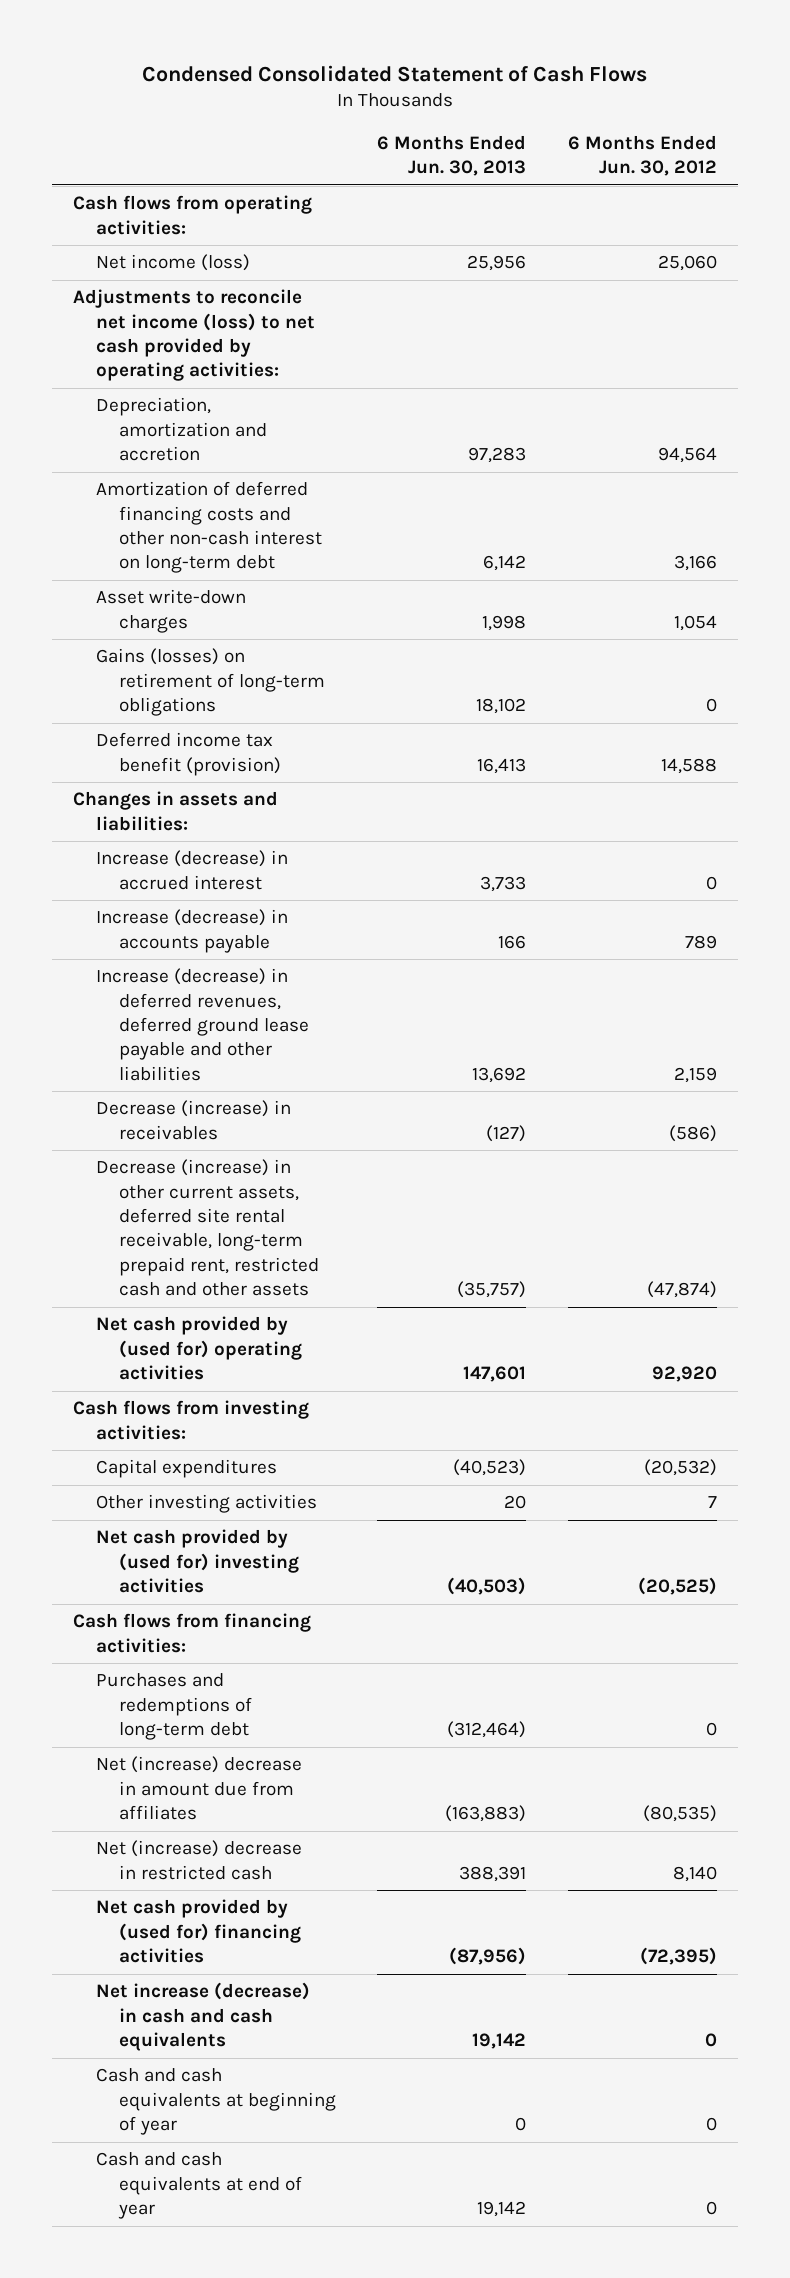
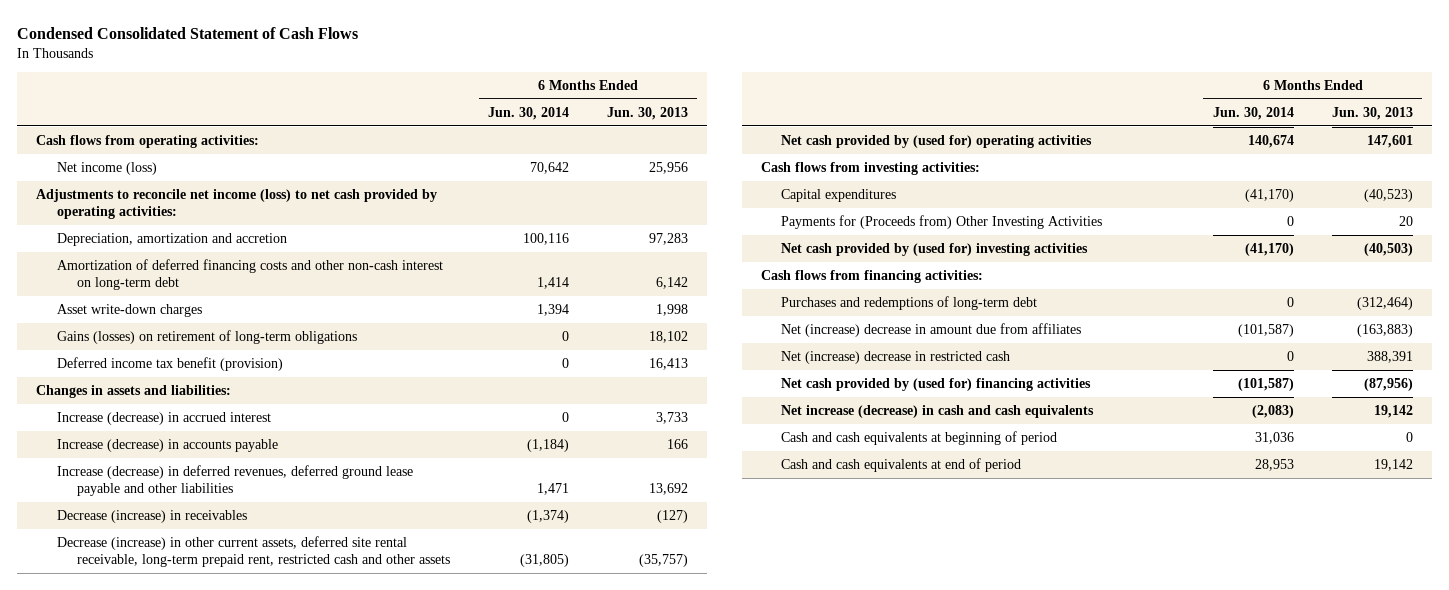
- | 6 Months Ended Jun. 30, 2013 | 6 Months Ended Jun. 30, 2012
+ | 6 Months Ended Jun. 30, 2014 | 6 Months Ended Jun. 30, 2013
- Other investing activities | 20 | 7
+ Payments for (Proceeds from) Other Investing Activities | 0 | 20
- Cash and cash equivalents at beginning of year | 0 | 0
- Cash and cash equivalents at end of year | 19,142 | 0
+ Cash and cash equivalents at beginning of period | 31,036 | 0
+ Cash and cash equivalents at end of period | 28,953 | 19,142

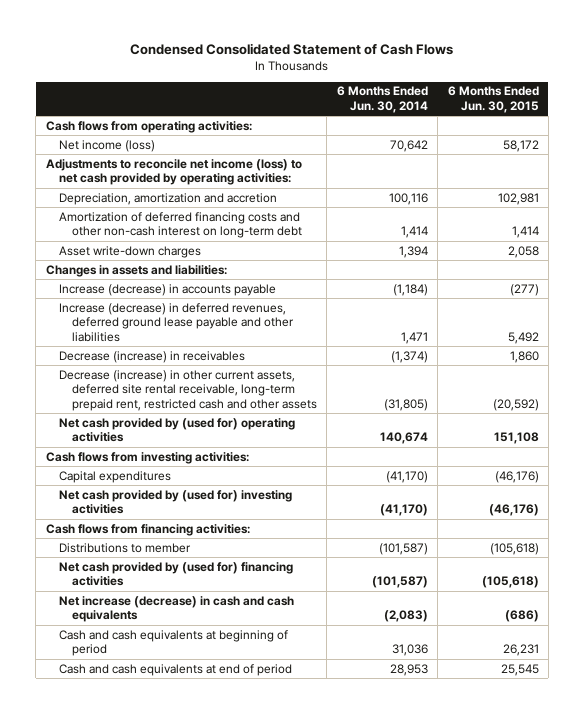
- | 6 Months Ended Jun. 30, 2014 | 6 Months Ended Jun. 30, 2013
+ | 6 Months Ended Jun. 30, 2014 | 6 Months Ended Jun. 30, 2015
- Gains (losses) on retirement of long-term obligations | 0 | 18,102
- Deferred income tax benefit (provision) | 0 | 16,413
- Increase (decrease) in accrued interest | 0 | 3,733
- Payments for (Proceeds from) Other Investing Activities | 0 | 20
- Purchases and redemptions of long-term debt | 0 | (312,464)
- Net (increase) decrease in amount due from affiliates | (101,587) | (163,883)
- Net (increase) decrease in restricted cash | 0 | 388,391
+ Distributions to member | (101,587) | (105,618)

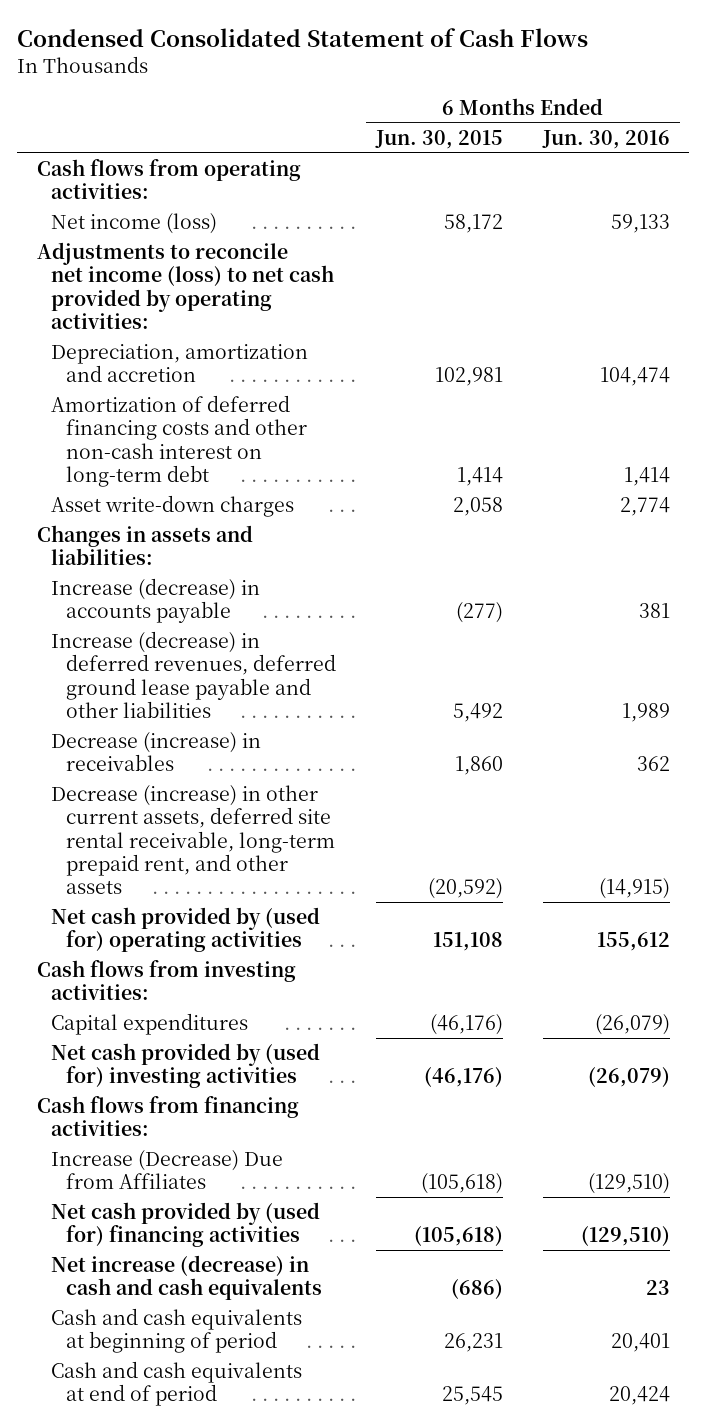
- | 6 Months Ended Jun. 30, 2014 | 6 Months Ended Jun. 30, 2015
+ | 6 Months Ended Jun. 30, 2015 | 6 Months Ended Jun. 30, 2016
- Decrease (increase) in other current assets, deferred site rental receivable, long-term prepaid rent, restricted cash and other assets | (31,805) | (20,592)
+ Decrease (increase) in other current assets, deferred site rental receivable, long-term prepaid rent, and other assets | (20,592) | (14,915)
- Distributions to member | (101,587) | (105,618)
+ Increase (Decrease) Due from Affiliates | (105,618) | (129,510)

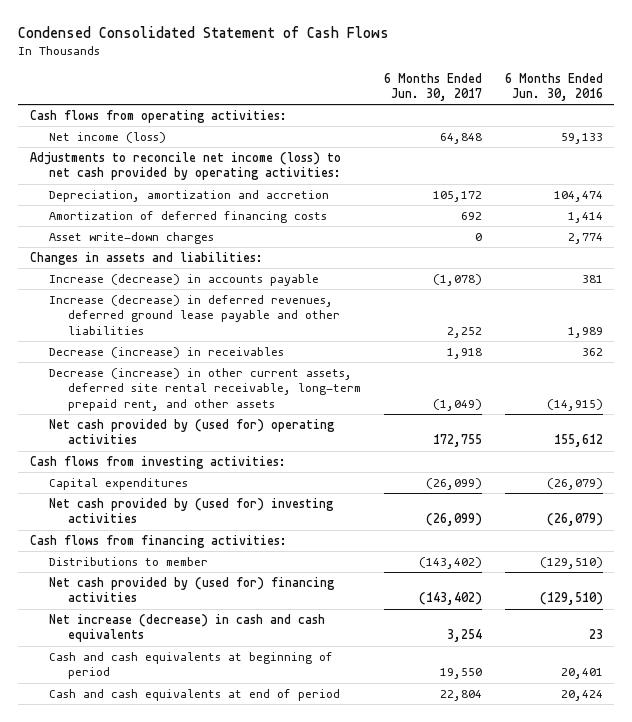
- | 6 Months Ended Jun. 30, 2015 | 6 Months Ended Jun. 30, 2016
+ | 6 Months Ended Jun. 30, 2017 | 6 Months Ended Jun. 30, 2016
- Amortization of deferred financing costs and other non-cash interest on long-term debt | 1,414 | 1,414
+ Amortization of deferred financing costs | 692 | 1,414
- Increase (Decrease) Due from Affiliates | (105,618) | (129,510)
+ Distributions to member | (143,402) | (129,510)

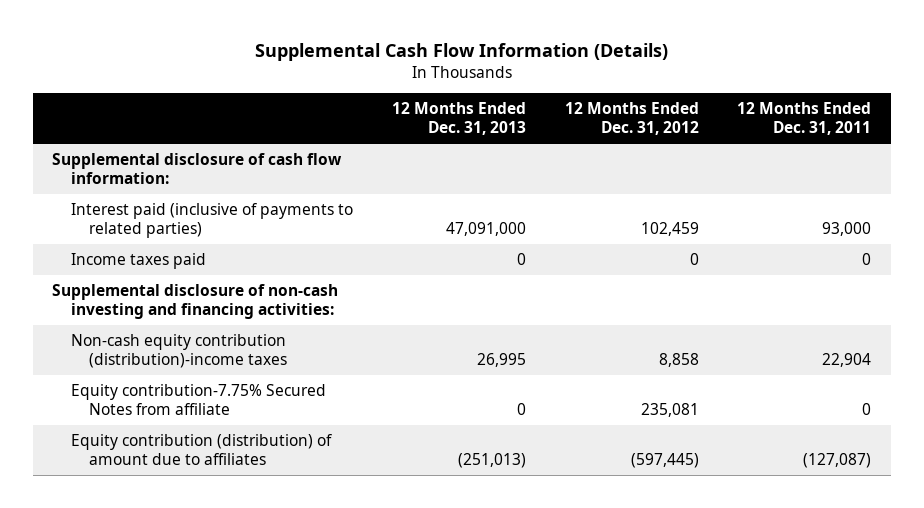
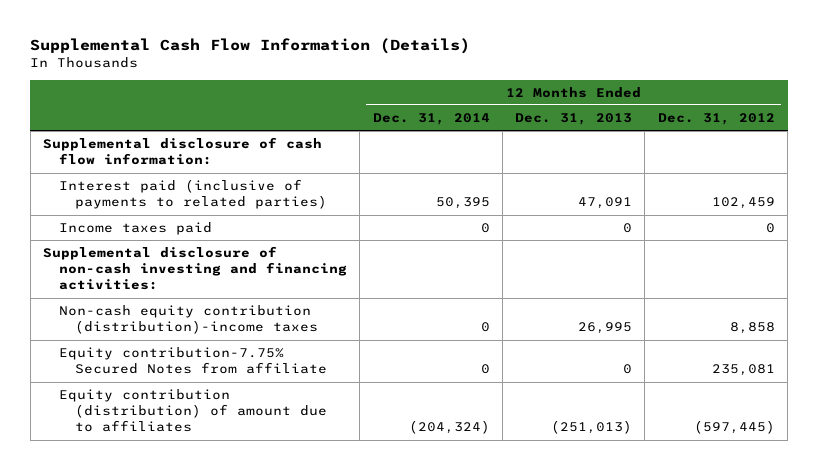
- | 12 Months Ended Dec. 31, 2013 | 12 Months Ended Dec. 31, 2012 | 12 Months Ended Dec. 31, 2011
+ | 12 Months Ended Dec. 31, 2014 | 12 Months Ended Dec. 31, 2013 | 12 Months Ended Dec. 31, 2012
- Interest paid (inclusive of payments to related parties) | 47,091,000 | 102,459 | 93,000
+ Interest paid (inclusive of payments to related parties) | 50,395 | 47,091 | 102,459

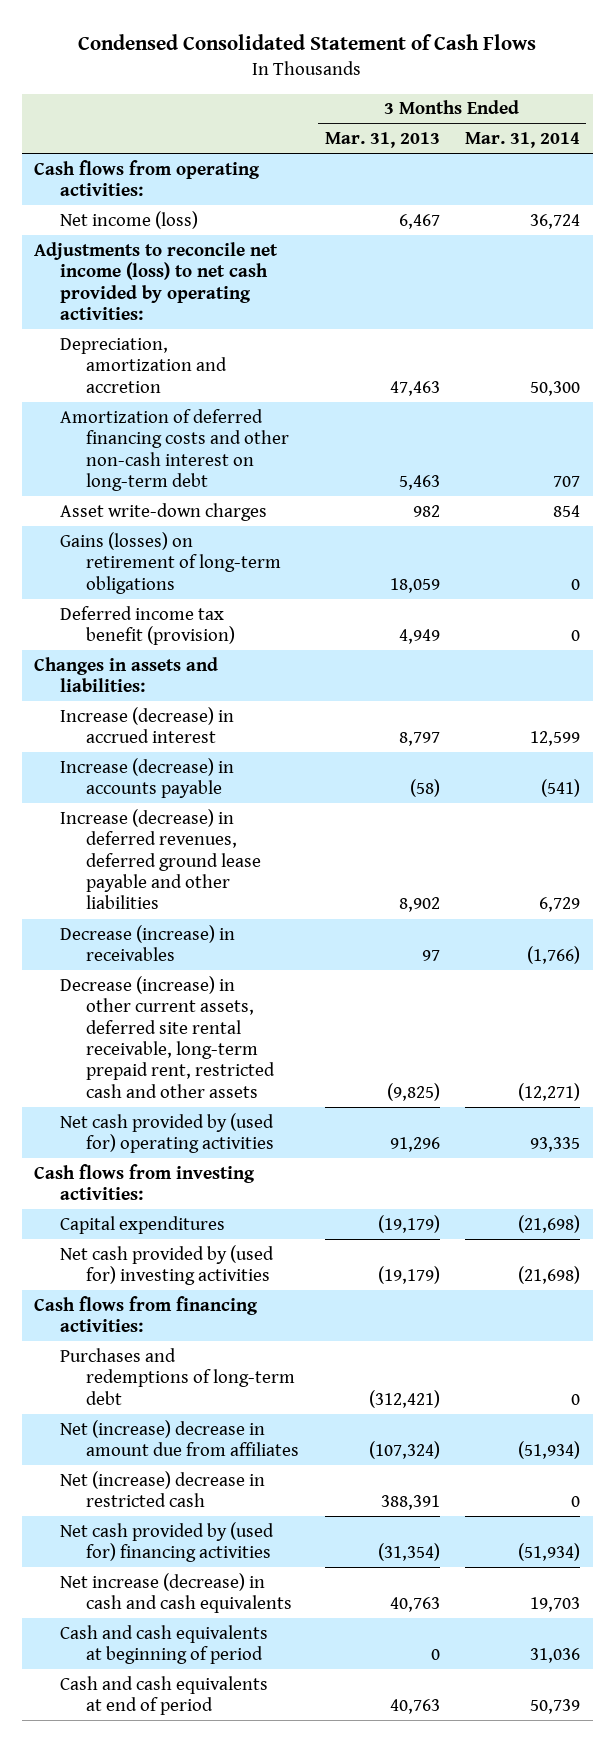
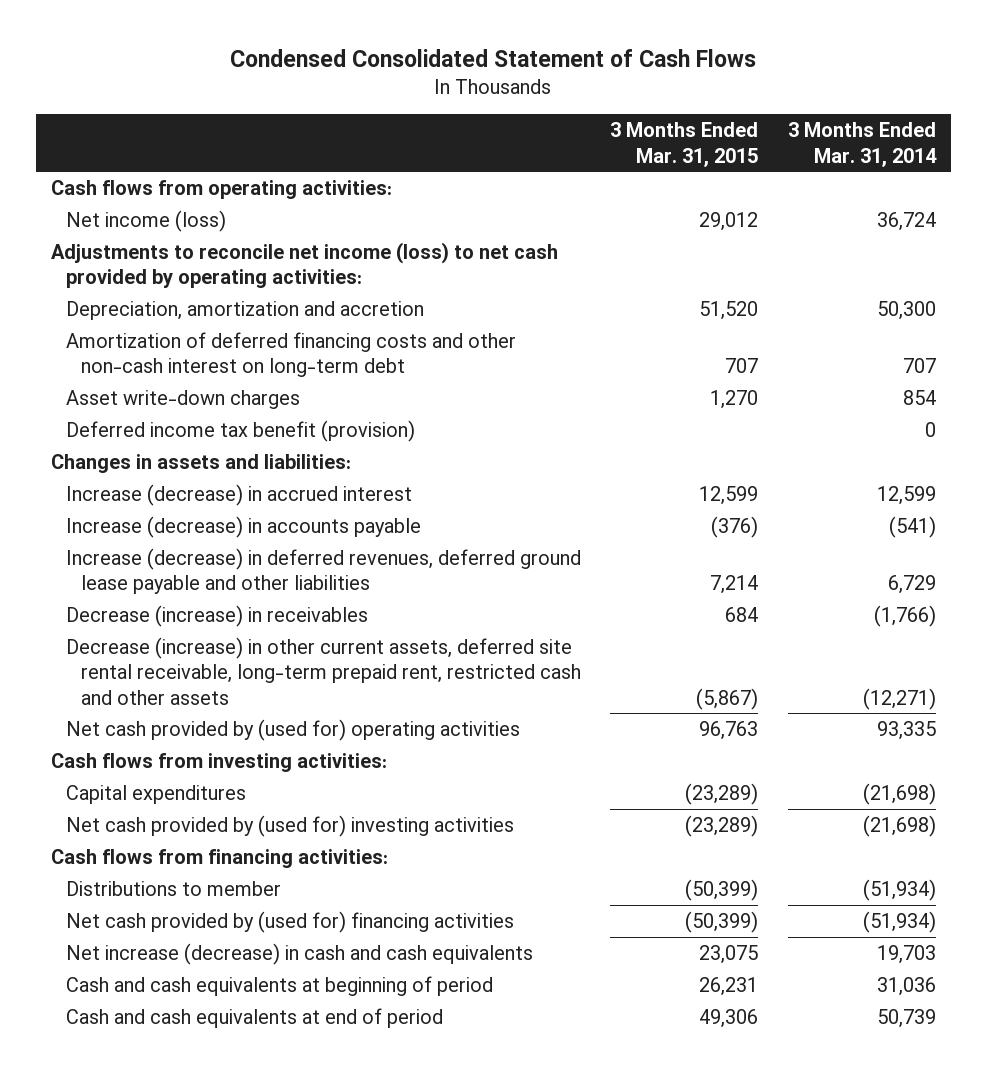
- | 3 Months Ended Mar. 31, 2013 | 3 Months Ended Mar. 31, 2014
+ | 3 Months Ended Mar. 31, 2015 | 3 Months Ended Mar. 31, 2014
- Gains (losses) on retirement of long-term obligations | 18,059 | 0
- Purchases and redemptions of long-term debt | (312,421) | 0
- Net (increase) decrease in amount due from affiliates | (107,324) | (51,934)
- Net (increase) decrease in restricted cash | 388,391 | 0
+ Distributions to member | (50,399) | (51,934)

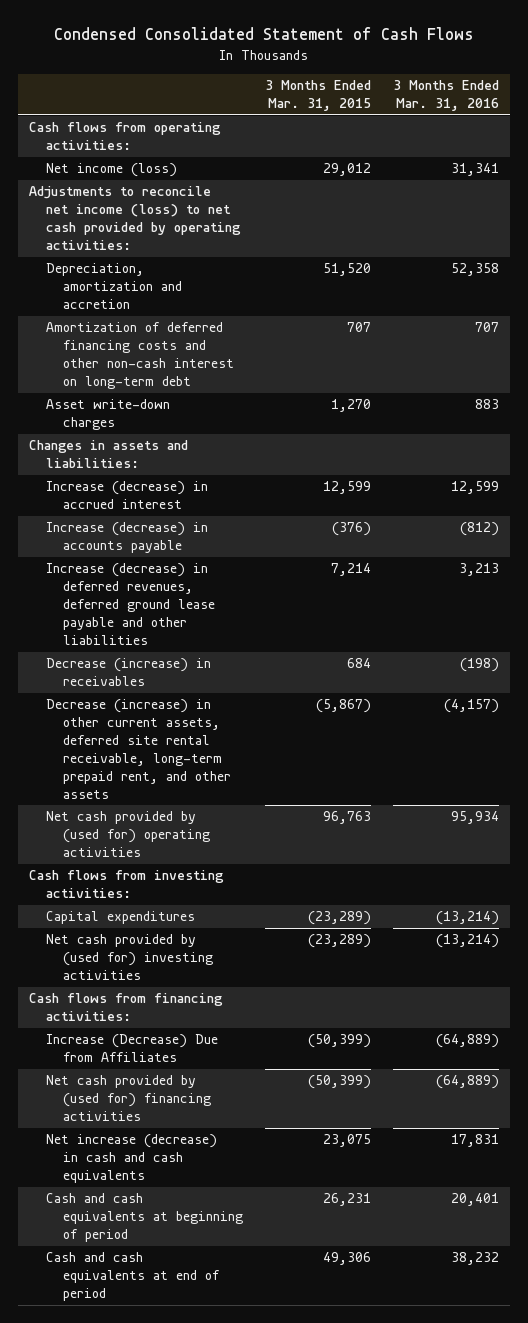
- | 3 Months Ended Mar. 31, 2015 | 3 Months Ended Mar. 31, 2014
+ | 3 Months Ended Mar. 31, 2015 | 3 Months Ended Mar. 31, 2016
- Deferred income tax benefit (provision) | | 0
- Decrease (increase) in other current assets, deferred site rental receivable, long-term prepaid rent, restricted cash and other assets | (5,867) | (12,271)
+ Decrease (increase) in other current assets, deferred site rental receivable, long-term prepaid rent, and other assets | (5,867) | (4,157)
- Distributions to member | (50,399) | (51,934)
+ Increase (Decrease) Due from Affiliates | (50,399) | (64,889)

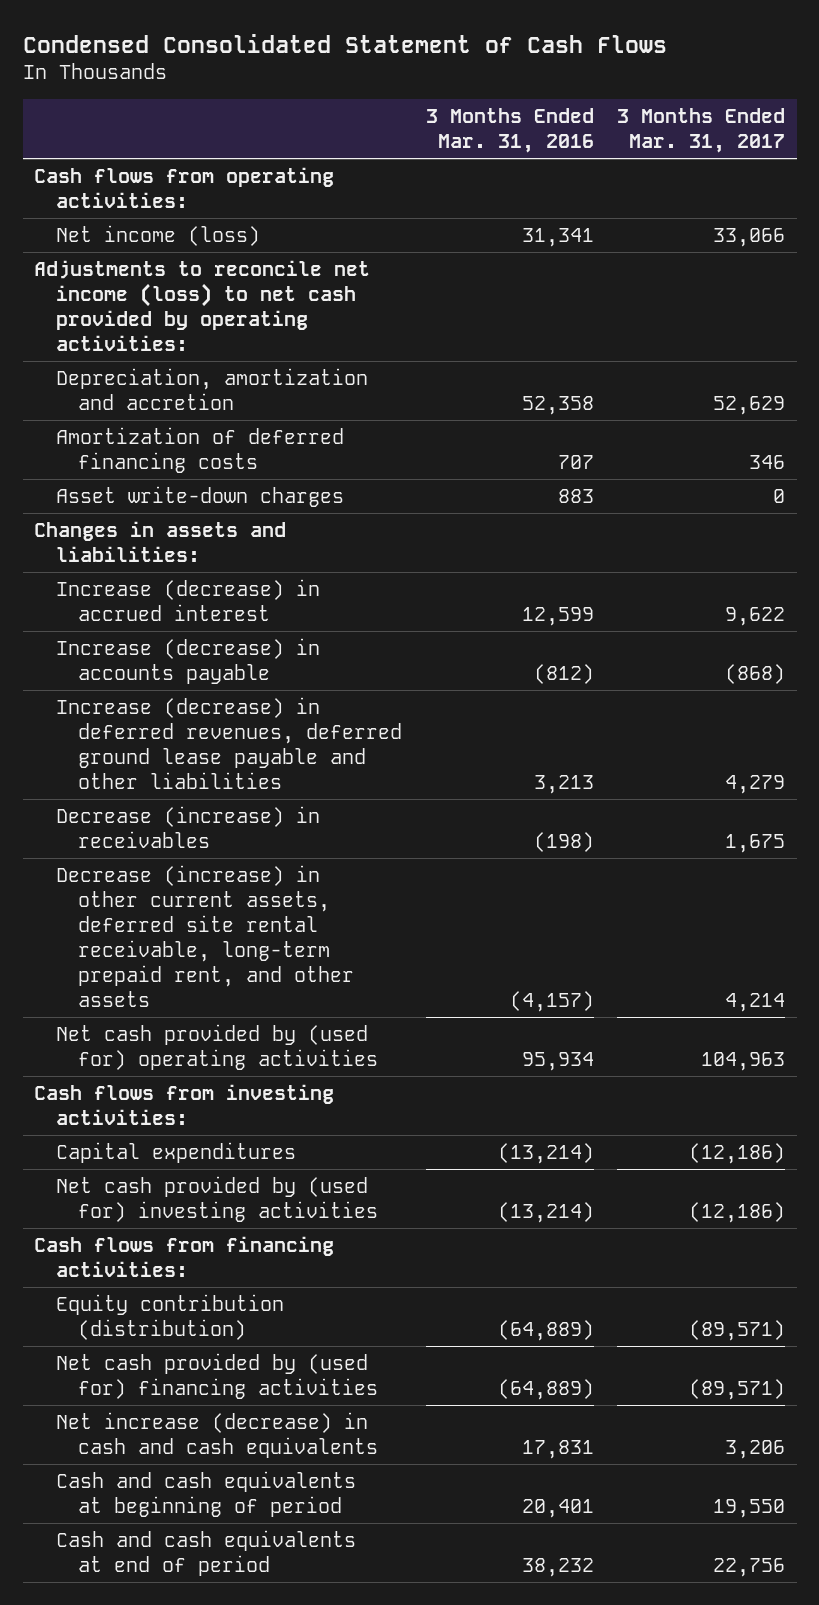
- | 3 Months Ended Mar. 31, 2015 | 3 Months Ended Mar. 31, 2016
+ | 3 Months Ended Mar. 31, 2016 | 3 Months Ended Mar. 31, 2017
- Amortization of deferred financing costs and other non-cash interest on long-term debt | 707 | 707
+ Amortization of deferred financing costs | 707 | 346
- Increase (Decrease) Due from Affiliates | (50,399) | (64,889)
+ Equity contribution (distribution) | (64,889) | (89,571)

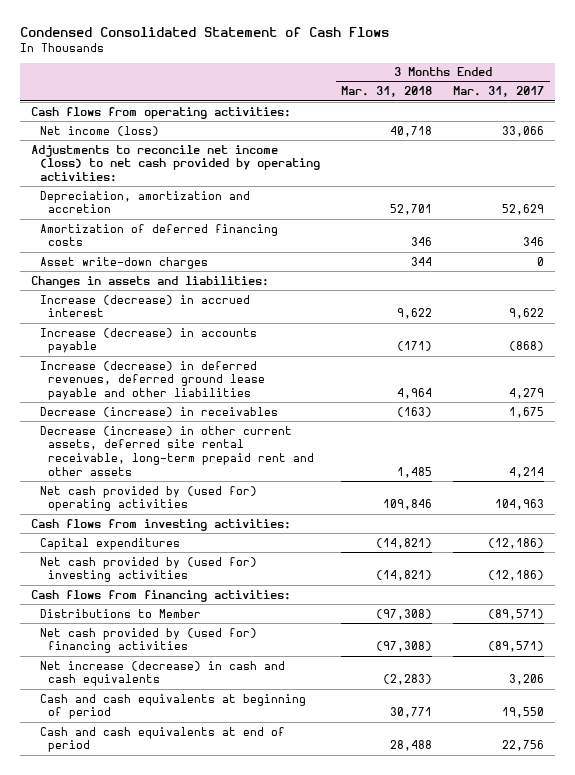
- | 3 Months Ended Mar. 31, 2016 | 3 Months Ended Mar. 31, 2017
+ | 3 Months Ended Mar. 31, 2018 | 3 Months Ended Mar. 31, 2017
- Decrease (increase) in other current assets, deferred site rental receivable, long-term prepaid rent, and other assets | (4,157) | 4,214
+ Decrease (increase) in other current assets, deferred site rental receivable, long-term prepaid rent and other assets | 1,485 | 4,214
- Equity contribution (distribution) | (64,889) | (89,571)
+ Distributions to Member | (97,308) | (89,571)

